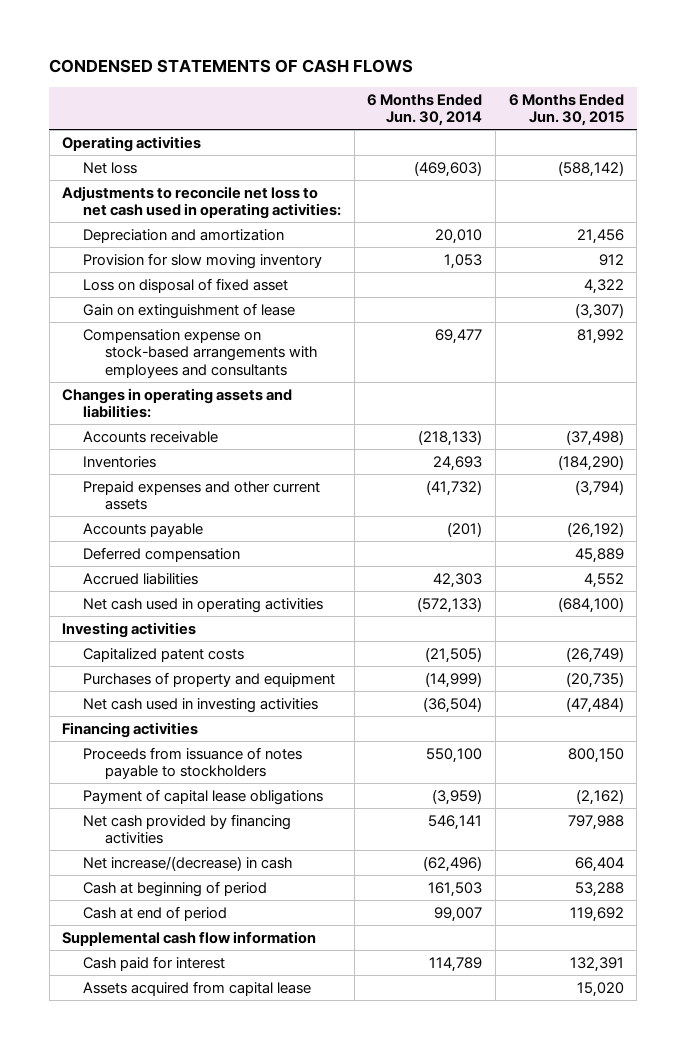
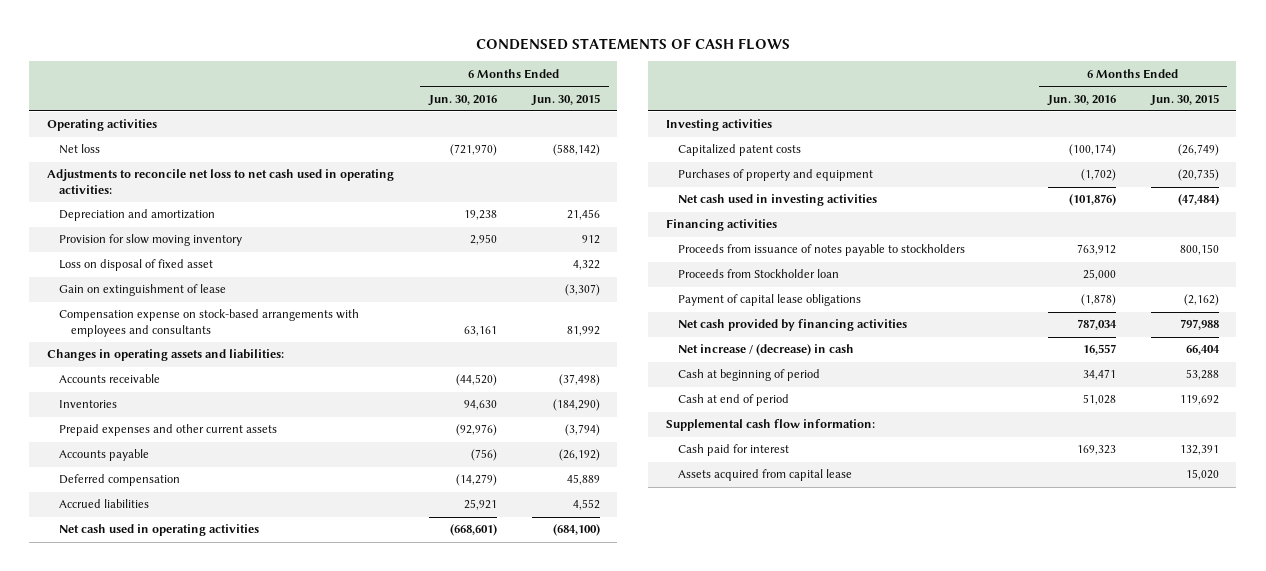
- | 6 Months Ended Jun. 30, 2014 | 6 Months Ended Jun. 30, 2015
+ | 6 Months Ended Jun. 30, 2016 | 6 Months Ended Jun. 30, 2015
+ Proceeds from Stockholder loan | 25,000 |
- Net increase/(decrease) in cash | (62,496) | 66,404
+ Net increase / (decrease) in cash | 16,557 | 66,404
- Supplemental cash flow information
+ Supplemental cash flow information:

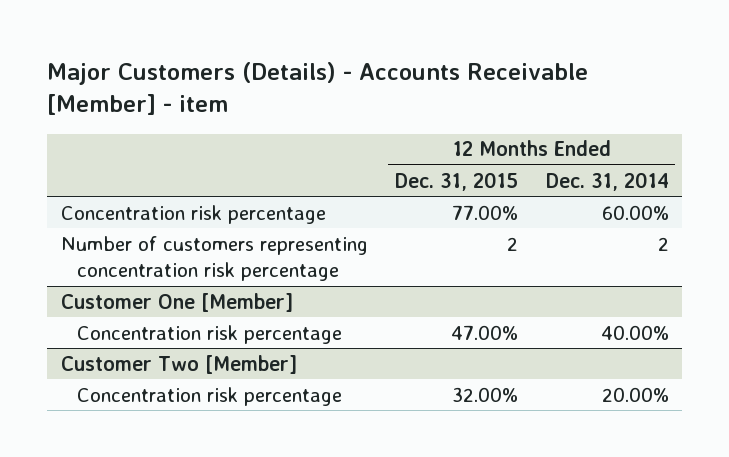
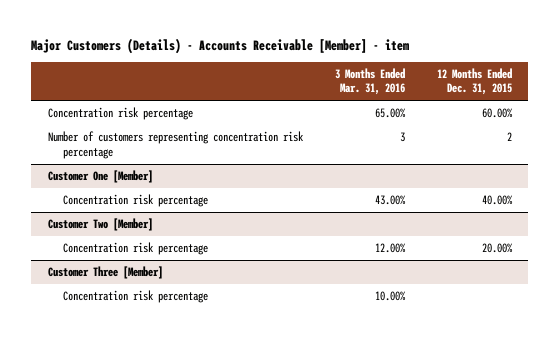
- | 12 Months Ended Dec. 31, 2015 | 12 Months Ended Dec. 31, 2014
+ | 3 Months Ended Mar. 31, 2016 | 12 Months Ended Dec. 31, 2015
- Concentration risk percentage | 77.00% | 60.00%
+ Concentration risk percentage | 65.00% | 60.00%
@ Customer One [Member]
- Concentration risk percentage | 47.00% | 40.00%
+ Concentration risk percentage | 43.00% | 40.00%
@ Customer Two [Member]
- Concentration risk percentage | 32.00% | 20.00%
+ Concentration risk percentage | 12.00% | 20.00%
+ Customer Three [Member]
+ Concentration risk percentage | 10.00% |

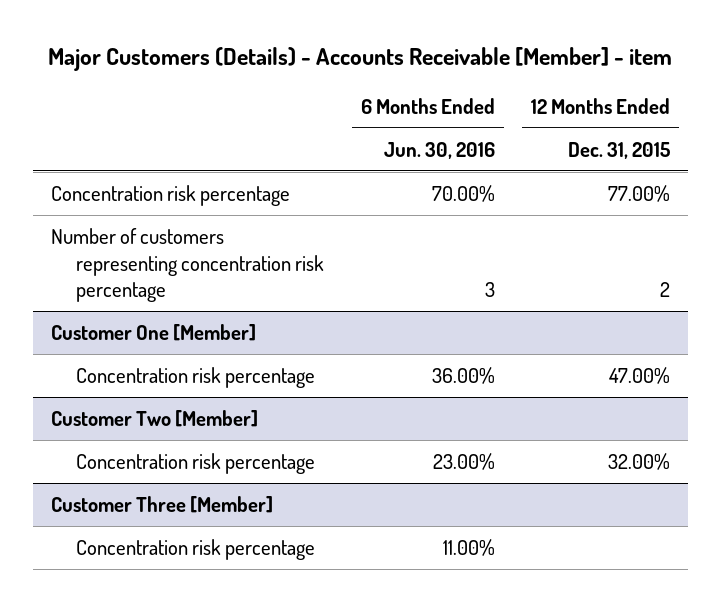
- | 3 Months Ended Mar. 31, 2016 | 12 Months Ended Dec. 31, 2015
+ | 6 Months Ended Jun. 30, 2016 | 12 Months Ended Dec. 31, 2015
- Concentration risk percentage | 65.00% | 60.00%
+ Concentration risk percentage | 70.00% | 77.00%
@ Customer One [Member]
- Concentration risk percentage | 43.00% | 40.00%
+ Concentration risk percentage | 36.00% | 47.00%
@ Customer Two [Member]
- Concentration risk percentage | 12.00% | 20.00%
+ Concentration risk percentage | 23.00% | 32.00%

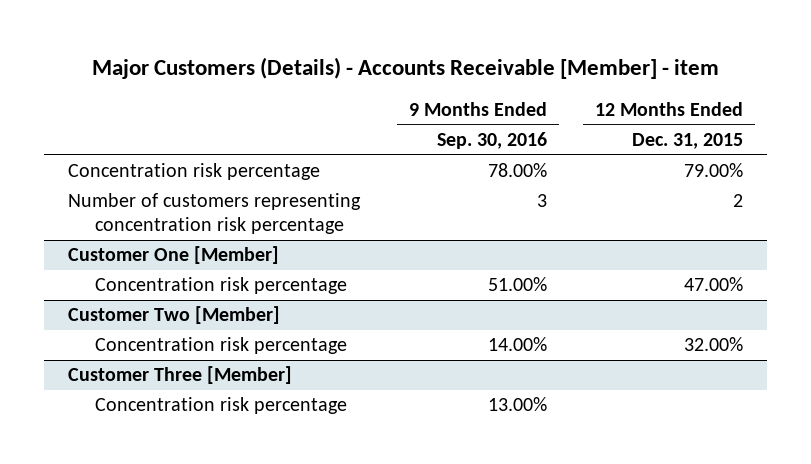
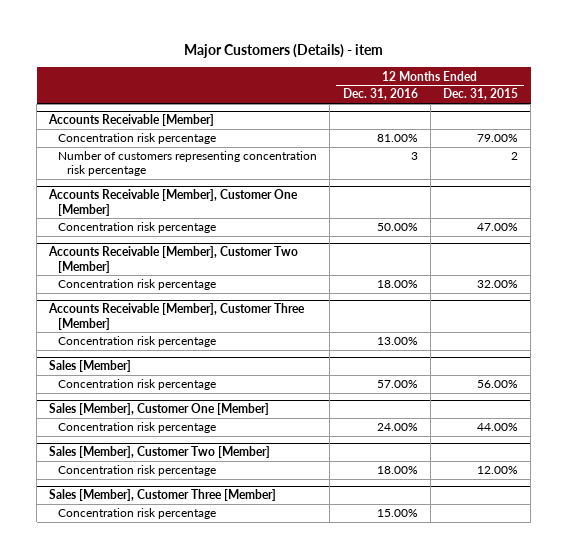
- Major Customers (Details) - Accounts Receivable [Member] - item
+ Major Customers (Details) - item
- | 9 Months Ended Sep. 30, 2016 | 12 Months Ended Dec. 31, 2015
+ | 12 Months Ended Dec. 31, 2016 | 12 Months Ended Dec. 31, 2015
+ Accounts Receivable [Member]
- Customer One [Member]
+ Accounts Receivable [Member], Customer One [Member]
- Customer Two [Member]
+ Accounts Receivable [Member], Customer Two [Member]
- Customer Three [Member]
+ Accounts Receivable [Member], Customer Three [Member]
+ Sales [Member]
+ Concentration risk percentage | 57.00% | 56.00%
+ Sales [Member], Customer One [Member]
+ Concentration risk percentage | 24.00% | 44.00%
+ Sales [Member], Customer Two [Member]
+ Concentration risk percentage | 18.00% | 12.00%
+ Sales [Member], Customer Three [Member]
+ Concentration risk percentage | 15.00% |

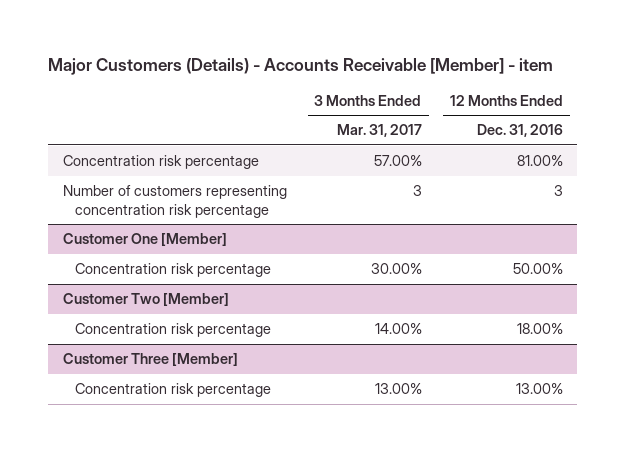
- Major Customers (Details) - item
+ Major Customers (Details) - Accounts Receivable [Member] - item
- | 12 Months Ended Dec. 31, 2016 | 12 Months Ended Dec. 31, 2015
+ | 3 Months Ended Mar. 31, 2017 | 12 Months Ended Dec. 31, 2016
- Accounts Receivable [Member]
- Accounts Receivable [Member], Customer One [Member]
+ Customer One [Member]
- Accounts Receivable [Member], Customer Two [Member]
+ Customer Two [Member]
- Accounts Receivable [Member], Customer Three [Member]
+ Customer Three [Member]
- Sales [Member]
- Concentration risk percentage | 57.00% | 56.00%
- Sales [Member], Customer One [Member]
- Concentration risk percentage | 24.00% | 44.00%
- Sales [Member], Customer Two [Member]
- Concentration risk percentage | 18.00% | 12.00%
- Sales [Member], Customer Three [Member]
- Concentration risk percentage | 15.00% |

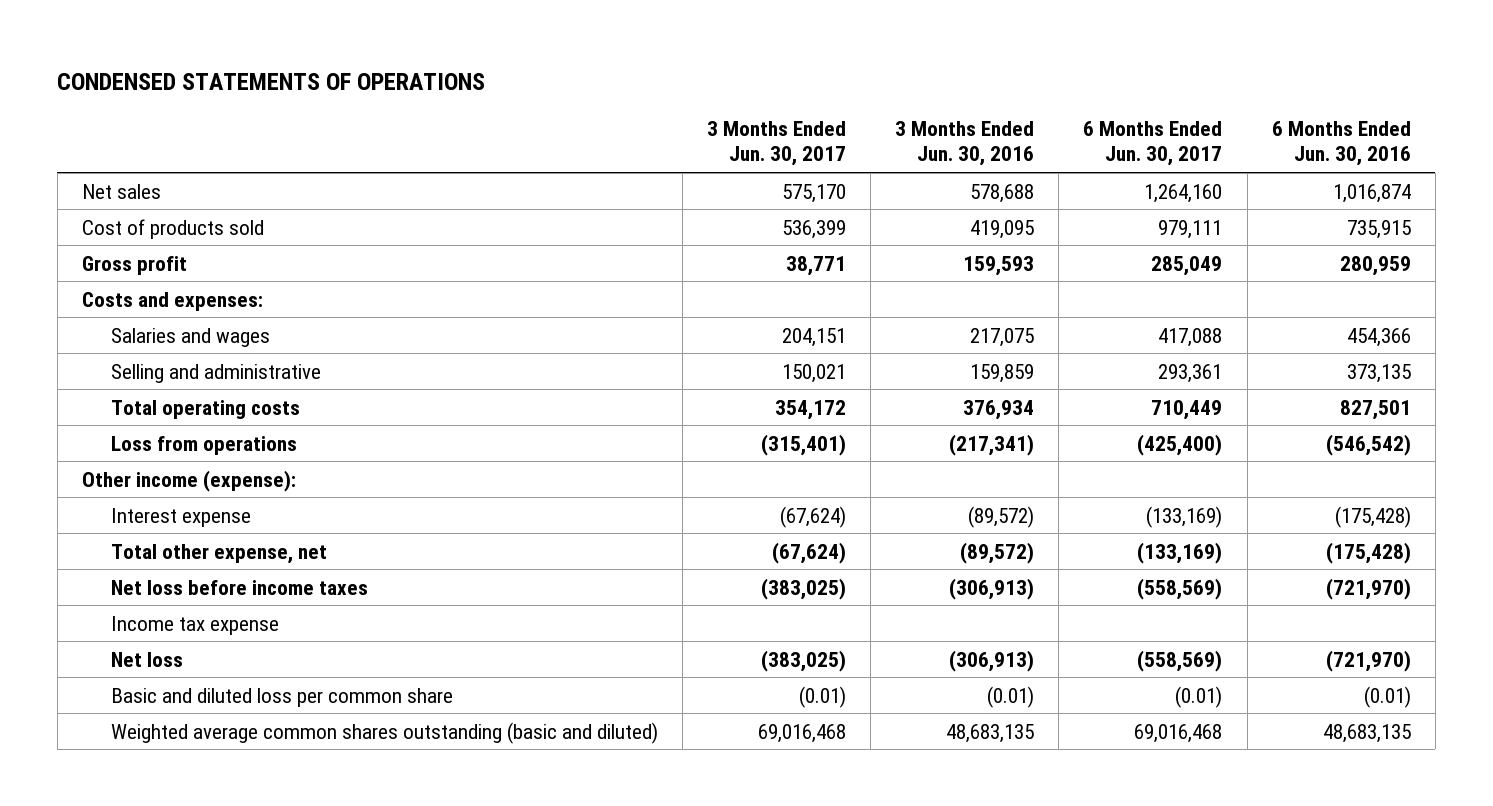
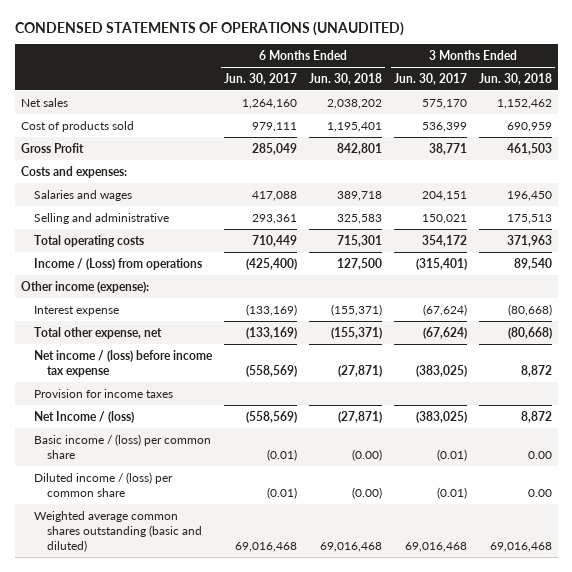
- CONDENSED STATEMENTS OF OPERATIONS
+ CONDENSED STATEMENTS OF OPERATIONS (UNAUDITED)
- | 3 Months Ended Jun. 30, 2017 | 3 Months Ended Jun. 30, 2016 | 6 Months Ended Jun. 30, 2017 | 6 Months Ended Jun. 30, 2016
+ | 6 Months Ended Jun. 30, 2017 | 6 Months Ended Jun. 30, 2018 | 3 Months Ended Jun. 30, 2017 | 3 Months Ended Jun. 30, 2018
- Gross profit | 38,771 | 159,593 | 285,049 | 280,959
+ Gross Profit | 285,049 | 842,801 | 38,771 | 461,503
- Loss from operations | (315,401) | (217,341) | (425,400) | (546,542)
+ Income / (Loss) from operations | (425,400) | 127,500 | (315,401) | 89,540
- Net loss before income taxes | (383,025) | (306,913) | (558,569) | (721,970)
- Income tax expense
- Net loss | (383,025) | (306,913) | (558,569) | (721,970)
- Basic and diluted loss per common share | (0.01) | (0.01) | (0.01) | (0.01)
+ Net income / (loss) before income tax expense | (558,569) | (27,871) | (383,025) | 8,872
+ Provision for income taxes
+ Net Income / (loss) | (558,569) | (27,871) | (383,025) | 8,872
+ Basic income / (loss) per common share | (0.01) | (0.00) | (0.01) | 0.00
+ Diluted income / (loss) per common share | (0.01) | (0.00) | (0.01) | 0.00

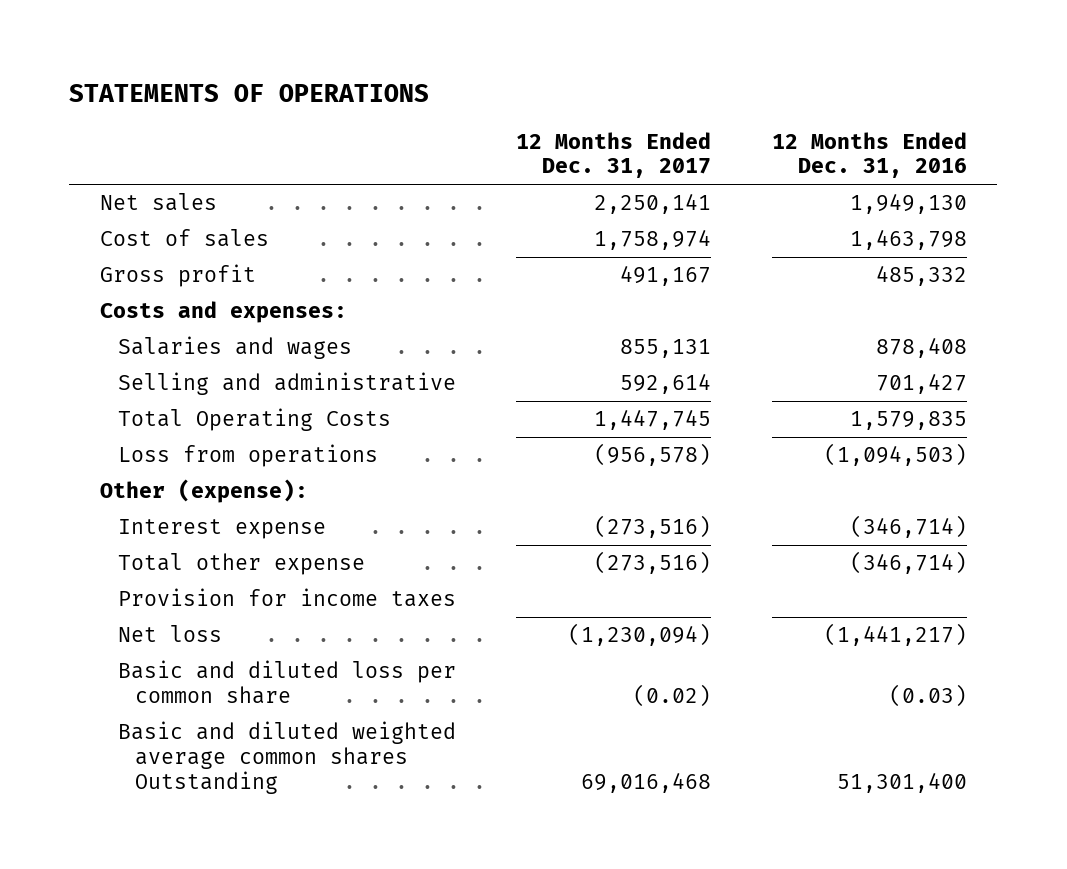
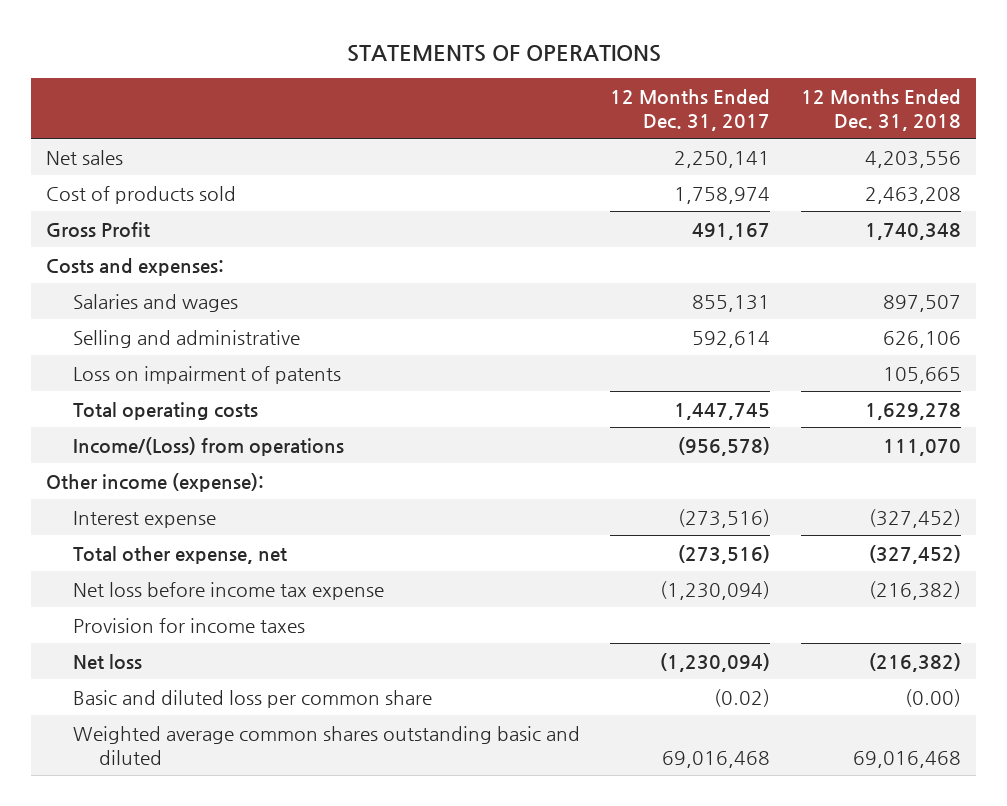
- | 12 Months Ended Dec. 31, 2017 | 12 Months Ended Dec. 31, 2016
+ | 12 Months Ended Dec. 31, 2017 | 12 Months Ended Dec. 31, 2018
- Cost of sales | 1,758,974 | 1,463,798
- Gross profit | 491,167 | 485,332
+ Cost of products sold | 1,758,974 | 2,463,208
+ Gross Profit | 491,167 | 1,740,348
- Total Operating Costs | 1,447,745 | 1,579,835
- Loss from operations | (956,578) | (1,094,503)
- Other (expense):
+ Loss on impairment of patents | | 105,665
+ Total operating costs | 1,447,745 | 1,629,278
+ Income/(Loss) from operations | (956,578) | 111,070
+ Other income (expense):
- Total other expense | (273,516) | (346,714)
+ Total other expense, net | (273,516) | (327,452)
+ Net loss before income tax expense | (1,230,094) | (216,382)
- Basic and diluted weighted average common shares Outstanding | 69,016,468 | 51,301,400
+ Weighted average common shares outstanding basic and diluted | 69,016,468 | 69,016,468

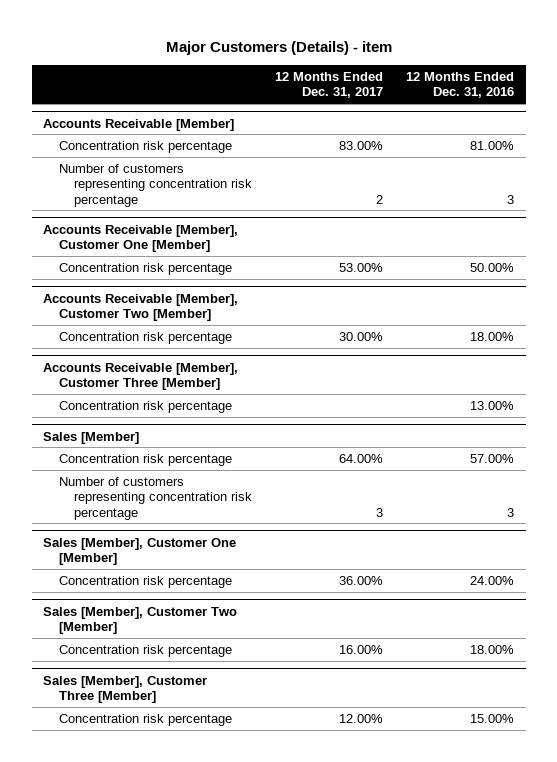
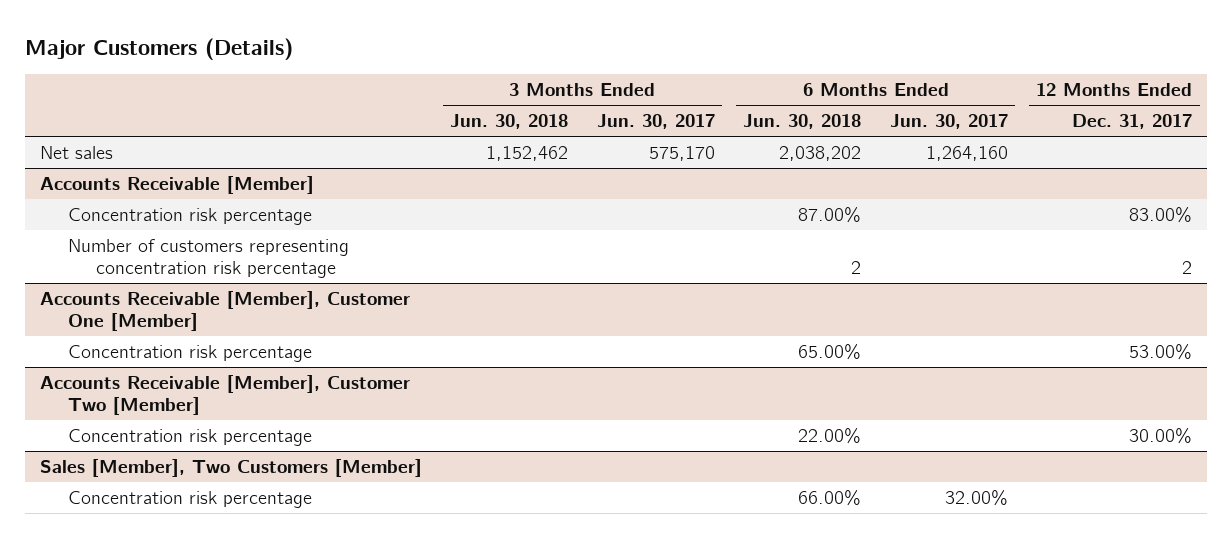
- Major Customers (Details) - item
+ Major Customers (Details)
- | 12 Months Ended Dec. 31, 2017 | 12 Months Ended Dec. 31, 2016
+ | 3 Months Ended Jun. 30, 2018 | 3 Months Ended Jun. 30, 2017 | 6 Months Ended Jun. 30, 2018 | 6 Months Ended Jun. 30, 2017 | 12 Months Ended Dec. 31, 2017
+ Net sales | 1,152,462 | 575,170 | 2,038,202 | 1,264,160 |
- Accounts Receivable [Member], Customer Three [Member]
+ Sales [Member], Two Customers [Member]
- Sales [Member]
- Concentration risk percentage | 64.00% | 57.00%
- Number of customers representing concentration risk percentage | 3 | 3
- Sales [Member], Customer One [Member]
- Concentration risk percentage | 36.00% | 24.00%
- Sales [Member], Customer Two [Member]
- Concentration risk percentage | 16.00% | 18.00%
- Sales [Member], Customer Three [Member]
- Concentration risk percentage | 12.00% | 15.00%

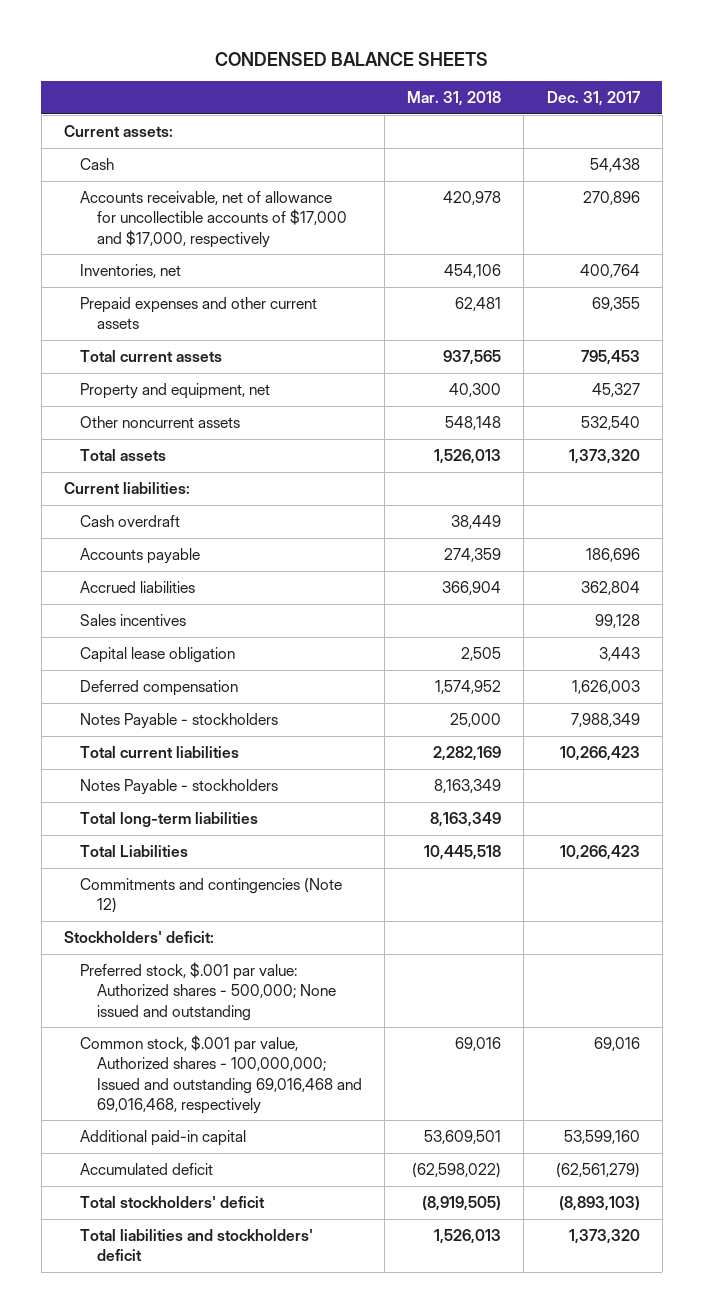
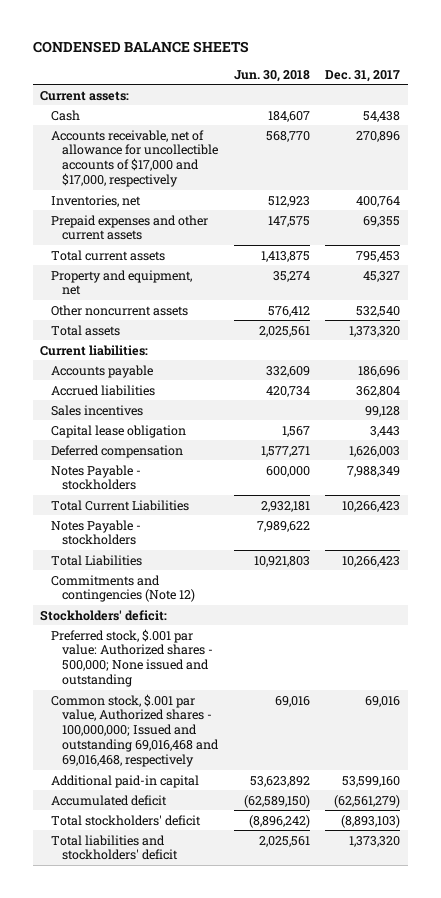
- | Mar. 31, 2018 | Dec. 31, 2017
+ | Jun. 30, 2018 | Dec. 31, 2017
- Cash overdraft | 38,449 |
- Total current liabilities | 2,282,169 | 10,266,423
+ Total Current Liabilities | 2,932,181 | 10,266,423
- Total long-term liabilities | 8,163,349 |

